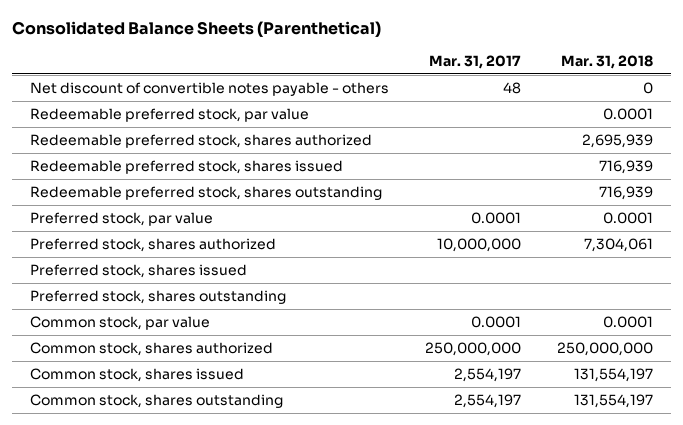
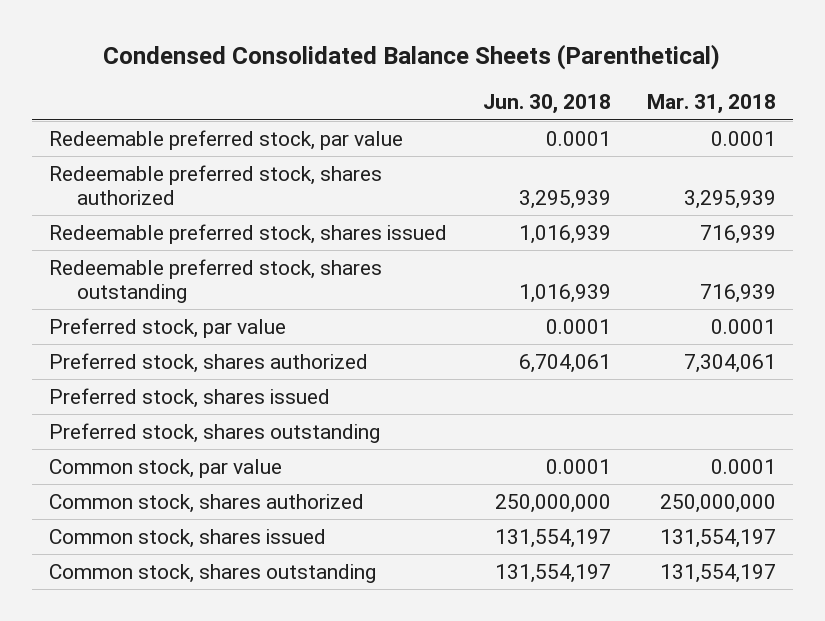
- Consolidated Balance Sheets (Parenthetical)
+ Condensed Consolidated Balance Sheets (Parenthetical)
- | Mar. 31, 2017 | Mar. 31, 2018
+ | Jun. 30, 2018 | Mar. 31, 2018
- Net discount of convertible notes payable - others | 48 | 0
- Redeemable preferred stock, shares authorized | | 2,695,939
+ Redeemable preferred stock, shares authorized | 3,295,939 | 3,295,939

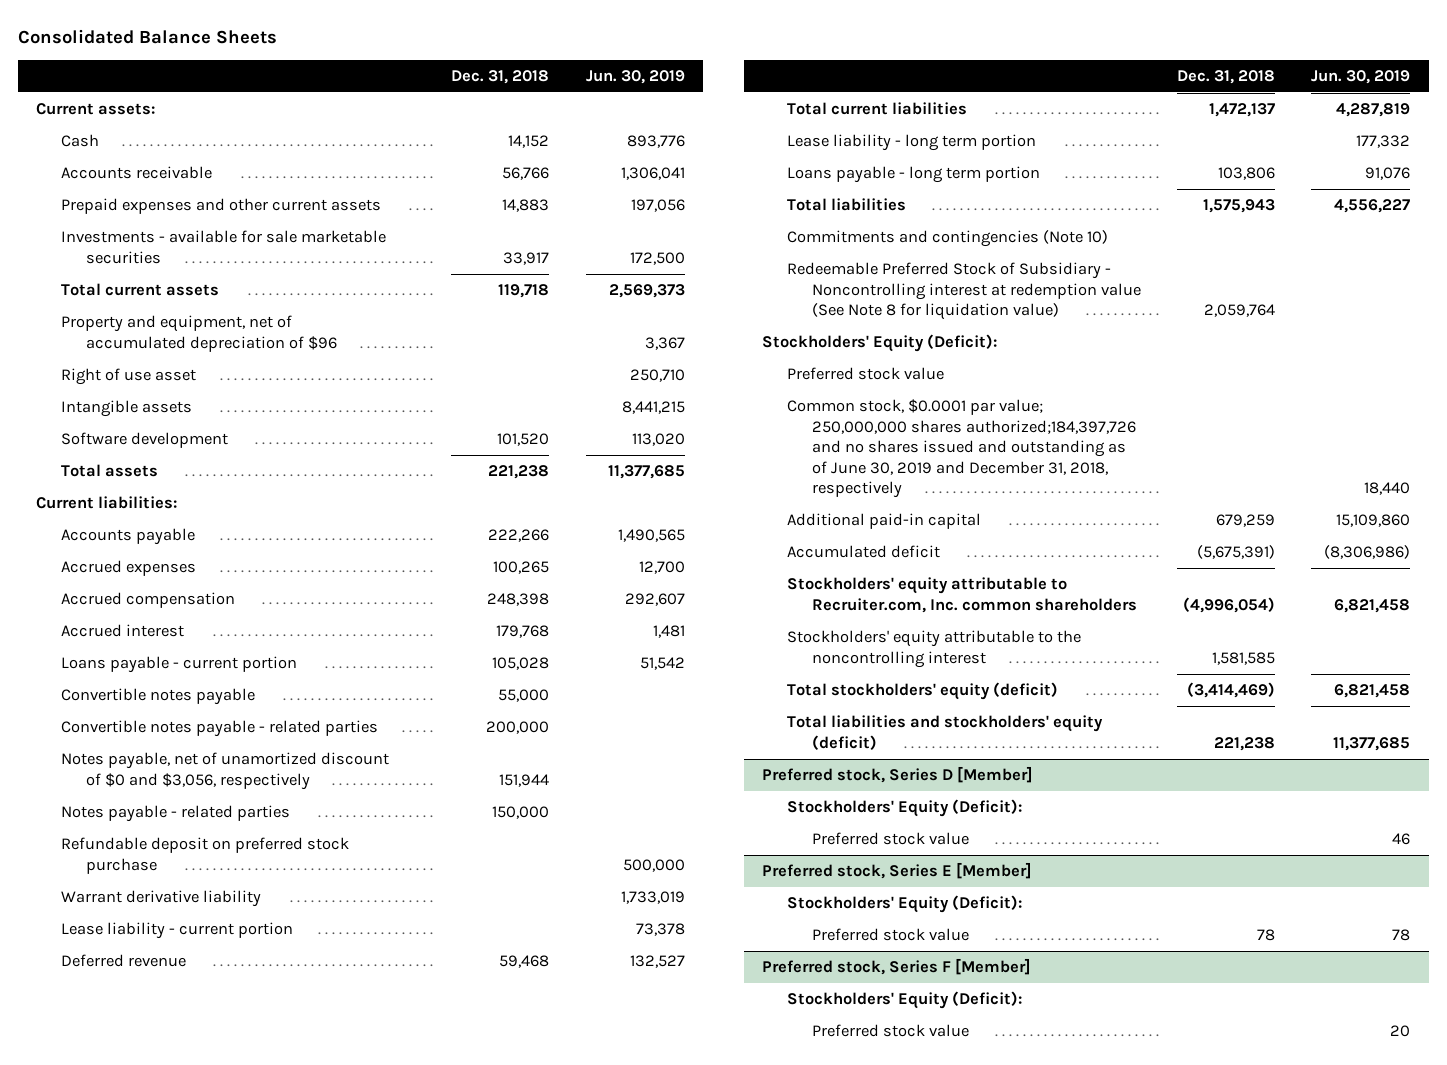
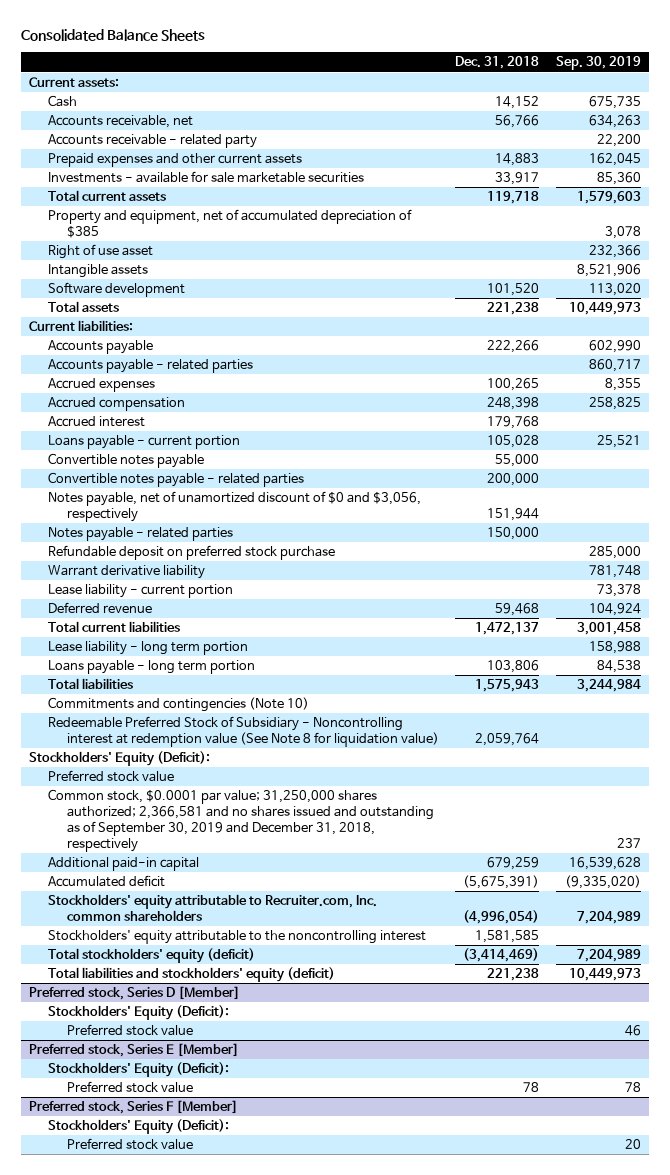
- | Dec. 31, 2018 | Jun. 30, 2019
+ | Dec. 31, 2018 | Sep. 30, 2019
- Accounts receivable | 56,766 | 1,306,041
+ Accounts receivable, net | 56,766 | 634,263
+ Accounts receivable - related party | | 22,200
- Property and equipment, net of accumulated depreciation of $96 | | 3,367
+ Property and equipment, net of accumulated depreciation of $385 | | 3,078
+ Accounts payable - related parties | | 860,717
- Common stock, $0.0001 par value; 250,000,000 shares authorized;184,397,726 and no shares issued and outstanding as of June 30, 2019 and December 31, 2018, respectively | | 18,440
+ Common stock, $0.0001 par value; 31,250,000 shares authorized; 2,366,581 and no shares issued and outstanding as of September 30, 2019 and December 31, 2018, respectively | | 237

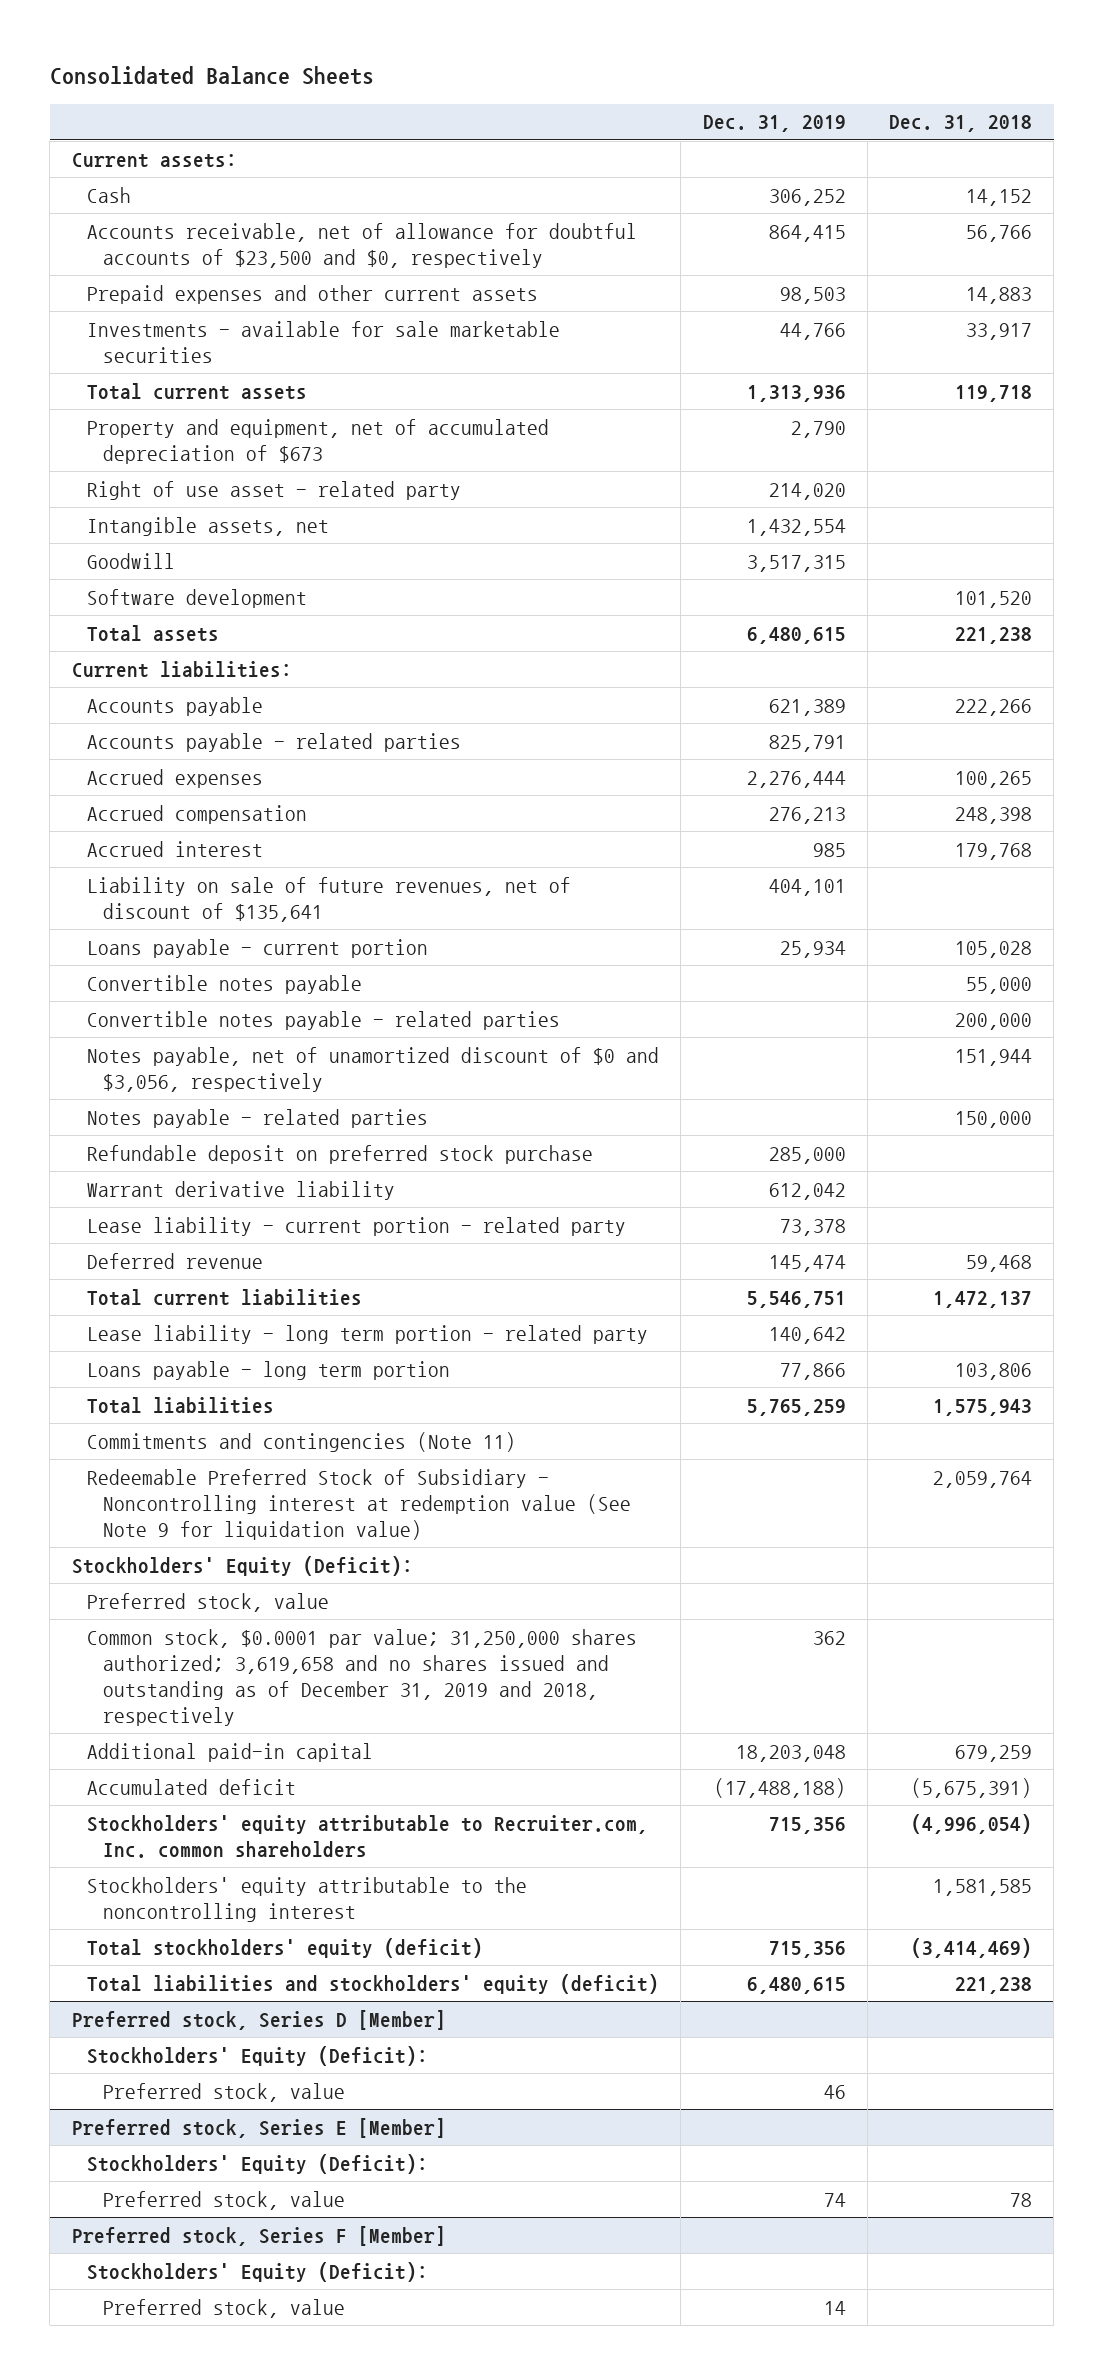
- | Dec. 31, 2018 | Sep. 30, 2019
+ | Dec. 31, 2019 | Dec. 31, 2018
- Accounts receivable, net | 56,766 | 634,263
- Accounts receivable - related party | | 22,200
+ Accounts receivable, net of allowance for doubtful accounts of $23,500 and $0, respectively | 864,415 | 56,766
- Property and equipment, net of accumulated depreciation of $385 | | 3,078
- Right of use asset | | 232,366
- Intangible assets | | 8,521,906
+ Property and equipment, net of accumulated depreciation of $673 | 2,790 |
+ Right of use asset - related party | 214,020 |
+ Intangible assets, net | 1,432,554 |
+ Goodwill | 3,517,315 |
+ Liability on sale of future revenues, net of discount of $135,641 | 404,101 |
- Lease liability - current portion | | 73,378
+ Lease liability - current portion - related party | 73,378 |
- Lease liability - long term portion | | 158,988
+ Lease liability - long term portion - related party | 140,642 |
- Commitments and contingencies (Note 10)
- Redeemable Preferred Stock of Subsidiary - Noncontrolling interest at redemption value (See Note 8 for liquidation value) | 2,059,764 |
+ Commitments and contingencies (Note 11)
+ Redeemable Preferred Stock of Subsidiary - Noncontrolling interest at redemption value (See Note 9 for liquidation value) | | 2,059,764
- Preferred stock value
- Common stock, $0.0001 par value; 31,250,000 shares authorized; 2,366,581 and no shares issued and outstanding as of September 30, 2019 and December 31, 2018, respectively | | 237
+ Preferred stock, value
+ Common stock, $0.0001 par value; 31,250,000 shares authorized; 3,619,658 and no shares issued and outstanding as of December 31, 2019 and 2018, respectively | 362 |
@ Preferred stock, Series D [Member]
- Preferred stock value | | 46
+ Preferred stock, value | 46 |
@ Preferred stock, Series E [Member]
- Preferred stock value | 78 | 78
+ Preferred stock, value | 74 | 78
@ Preferred stock, Series F [Member]
- Preferred stock value | | 20
+ Preferred stock, value | 14 |

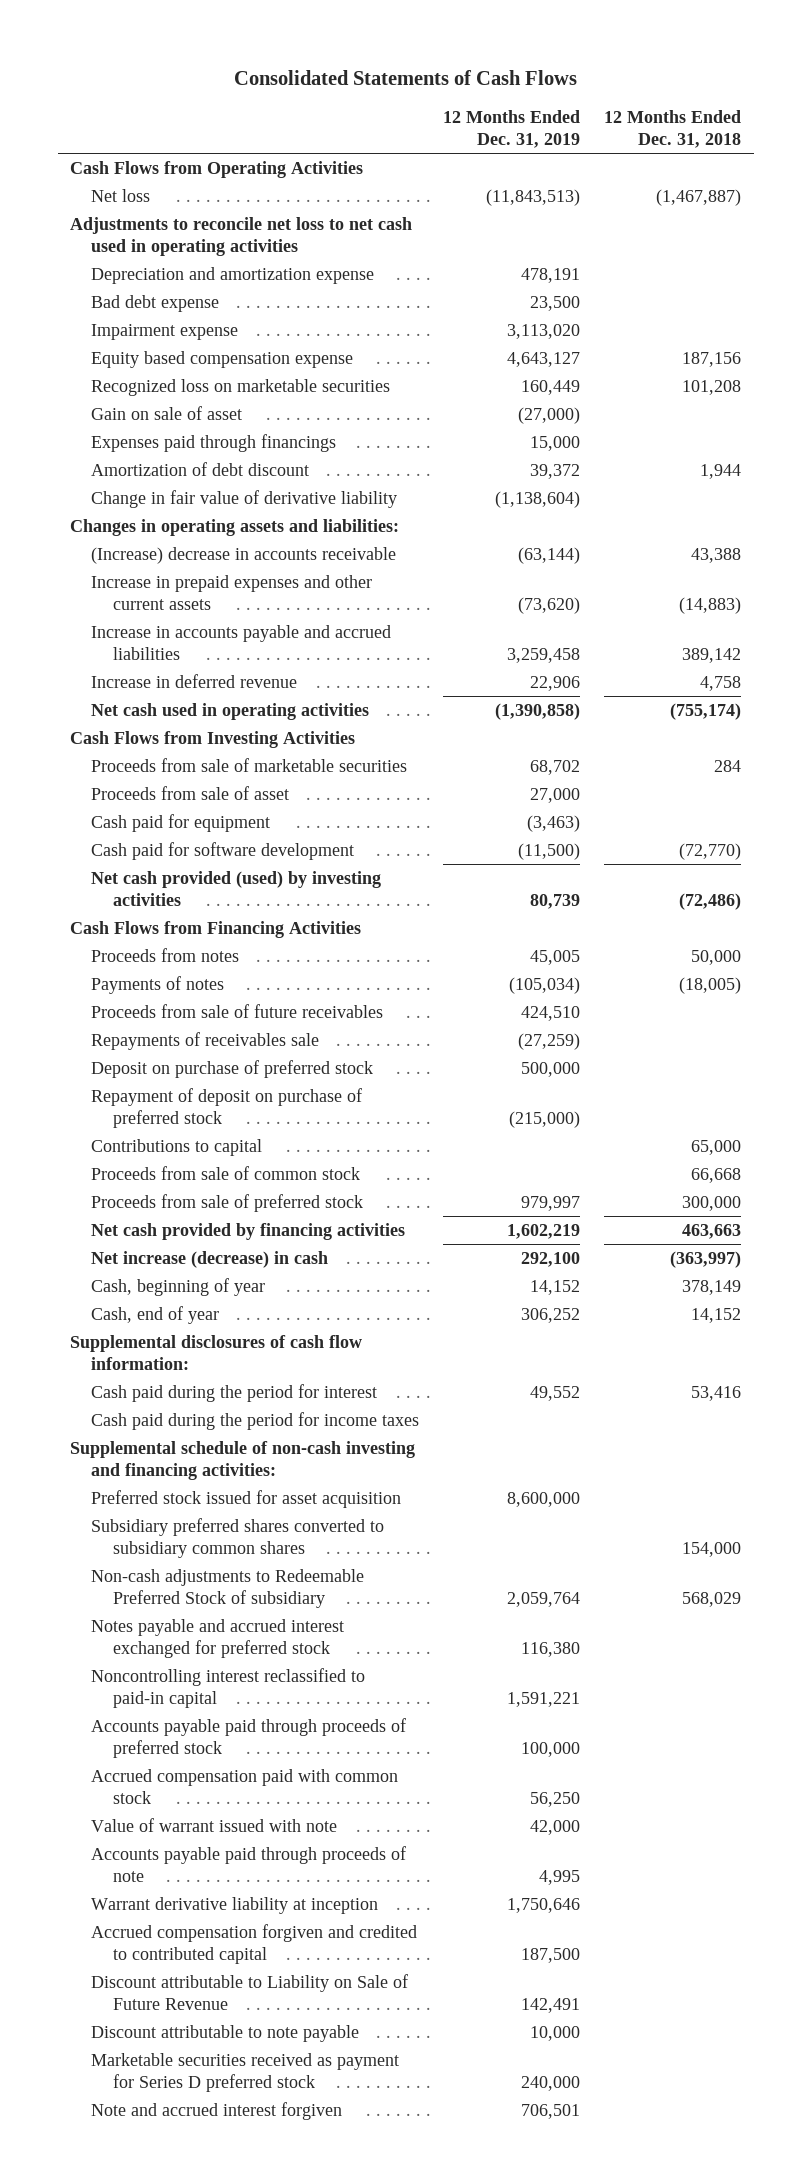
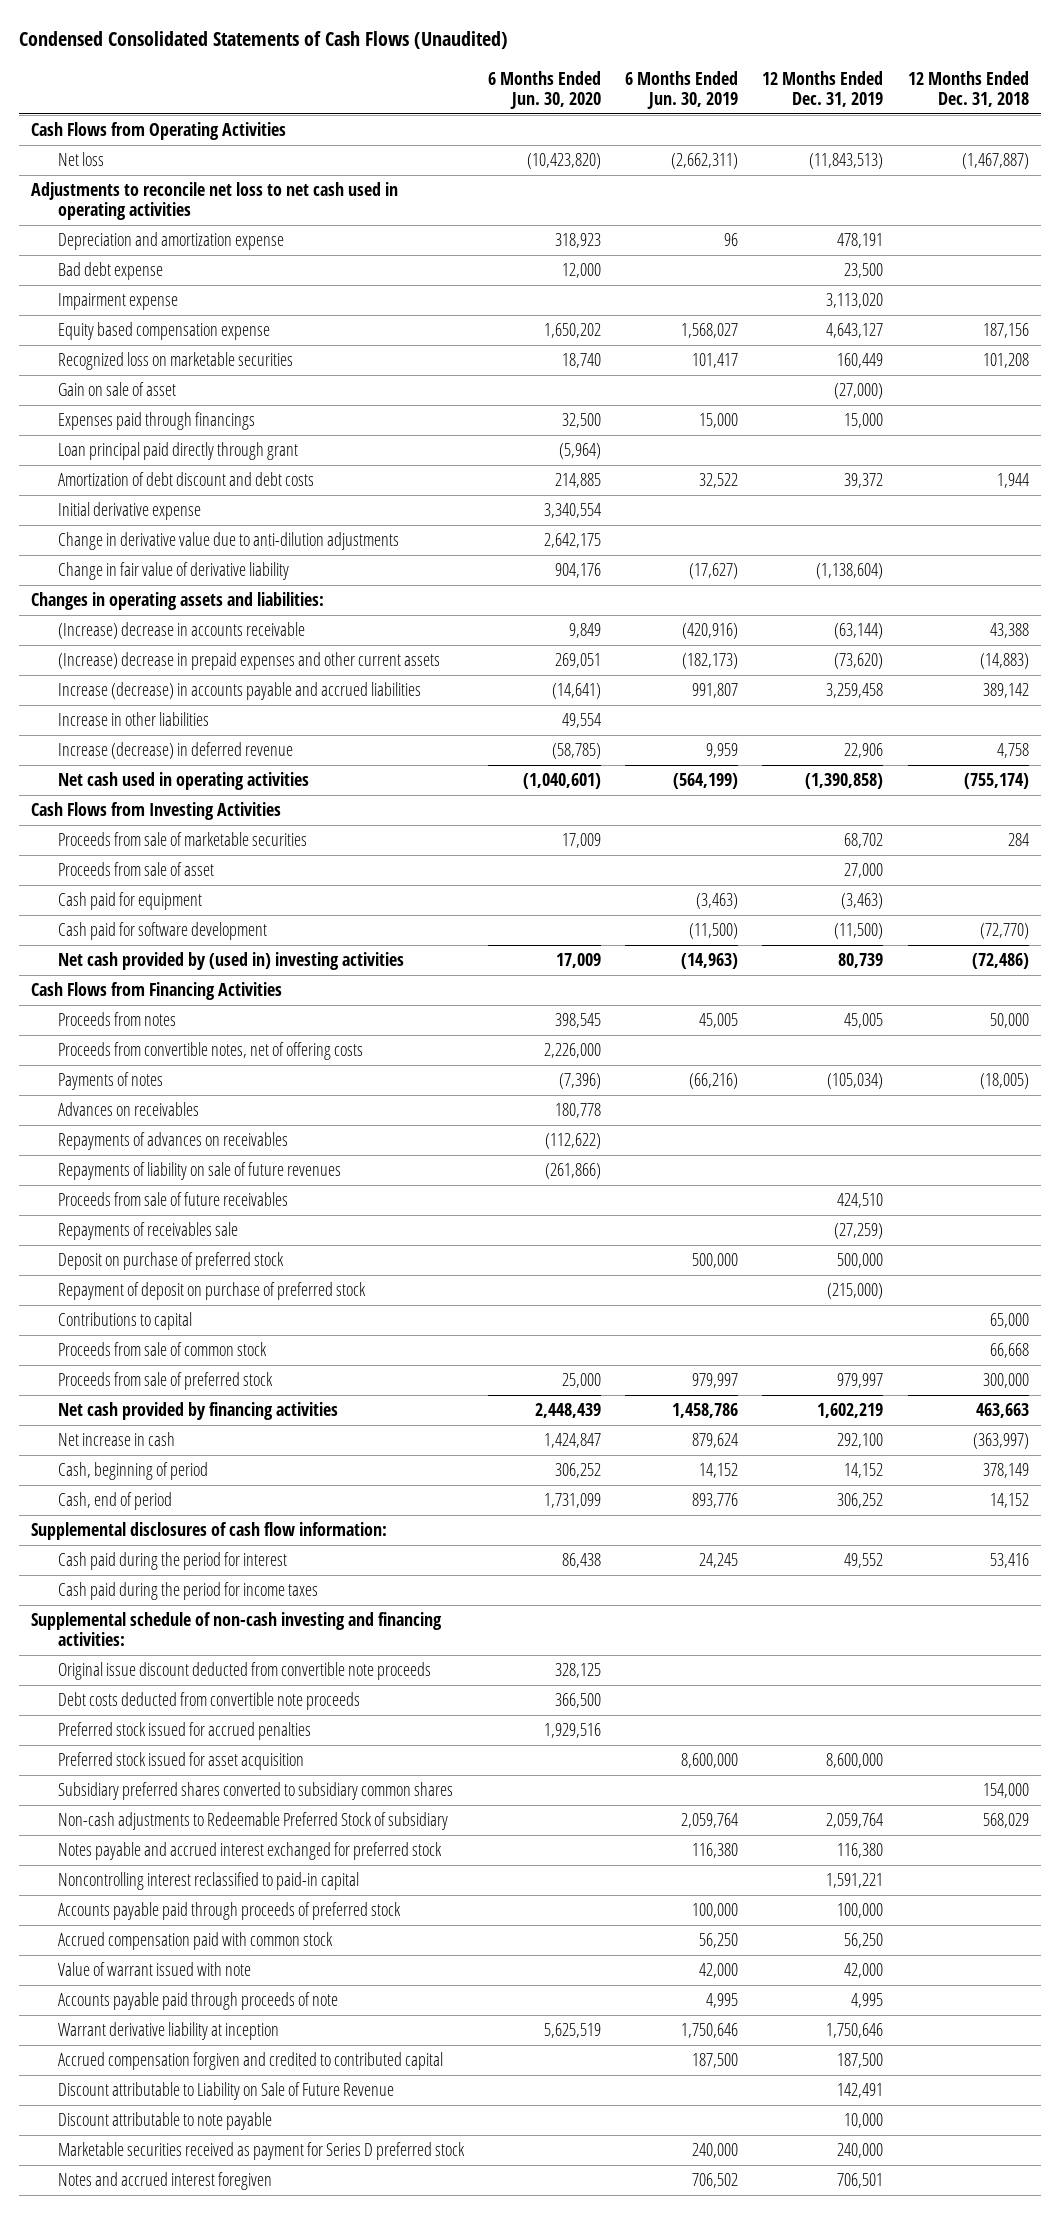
- Consolidated Statements of Cash Flows
+ Condensed Consolidated Statements of Cash Flows (Unaudited)
- | 12 Months Ended Dec. 31, 2019 | 12 Months Ended Dec. 31, 2018
+ | 6 Months Ended Jun. 30, 2020 | 6 Months Ended Jun. 30, 2019 | 12 Months Ended Dec. 31, 2019 | 12 Months Ended Dec. 31, 2018
- Amortization of debt discount | 39,372 | 1,944
+ Loan principal paid directly through grant | (5,964) | | |
+ Amortization of debt discount and debt costs | 214,885 | 32,522 | 39,372 | 1,944
+ Initial derivative expense | 3,340,554 | | |
+ Change in derivative value due to anti-dilution adjustments | 2,642,175 | | |
- Increase in prepaid expenses and other current assets | (73,620) | (14,883)
- Increase in accounts payable and accrued liabilities | 3,259,458 | 389,142
- Increase in deferred revenue | 22,906 | 4,758
+ (Increase) decrease in prepaid expenses and other current assets | 269,051 | (182,173) | (73,620) | (14,883)
+ Increase (decrease) in accounts payable and accrued liabilities | (14,641) | 991,807 | 3,259,458 | 389,142
+ Increase in other liabilities | 49,554 | | |
+ Increase (decrease) in deferred revenue | (58,785) | 9,959 | 22,906 | 4,758
- Net cash provided (used) by investing activities | 80,739 | (72,486)
+ Net cash provided by (used in) investing activities | 17,009 | (14,963) | 80,739 | (72,486)
+ Proceeds from convertible notes, net of offering costs | 2,226,000 | | |
+ Advances on receivables | 180,778 | | |
+ Repayments of advances on receivables | (112,622) | | |
+ Repayments of liability on sale of future revenues | (261,866) | | |
- Net increase (decrease) in cash | 292,100 | (363,997)
- Cash, beginning of year | 14,152 | 378,149
- Cash, end of year | 306,252 | 14,152
+ Net increase in cash | 1,424,847 | 879,624 | 292,100 | (363,997)
+ Cash, beginning of period | 306,252 | 14,152 | 14,152 | 378,149
+ Cash, end of period | 1,731,099 | 893,776 | 306,252 | 14,152
+ Original issue discount deducted from convertible note proceeds | 328,125 | | |
+ Debt costs deducted from convertible note proceeds | 366,500 | | |
+ Preferred stock issued for accrued penalties | 1,929,516 | | |
- Note and accrued interest forgiven | 706,501 |
+ Notes and accrued interest foregiven | | 706,502 | 706,501 |

